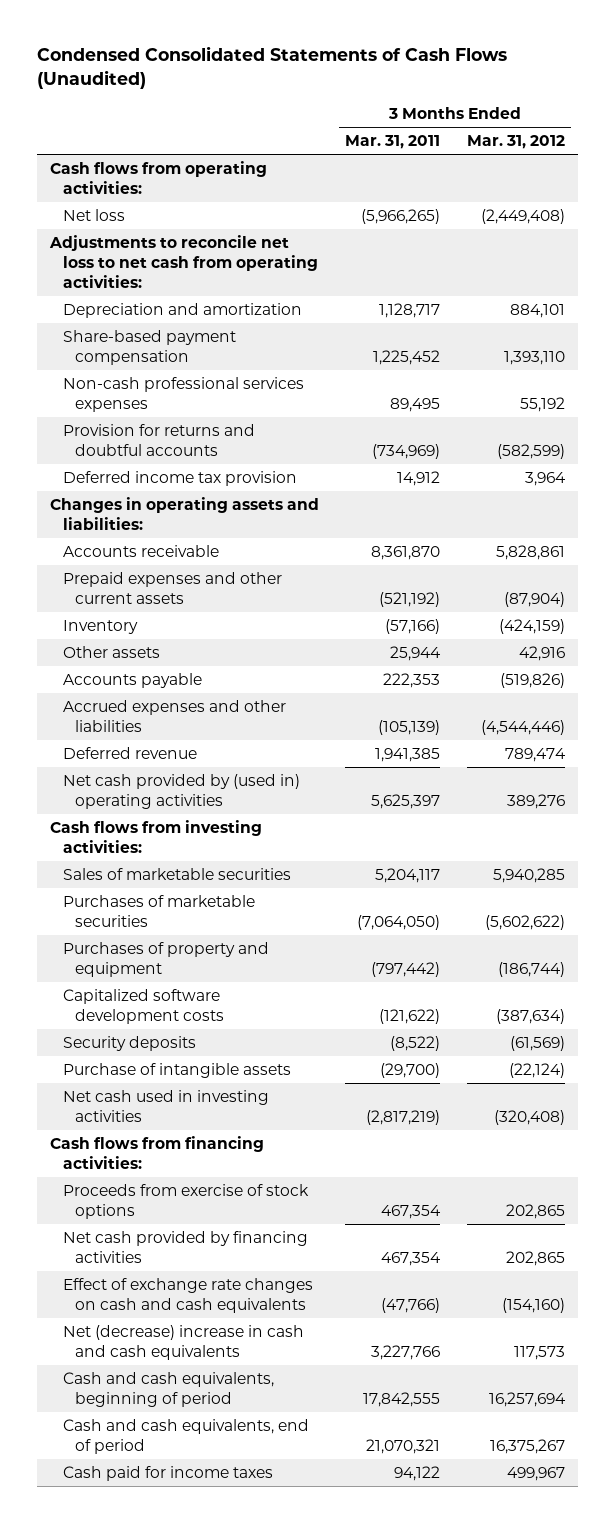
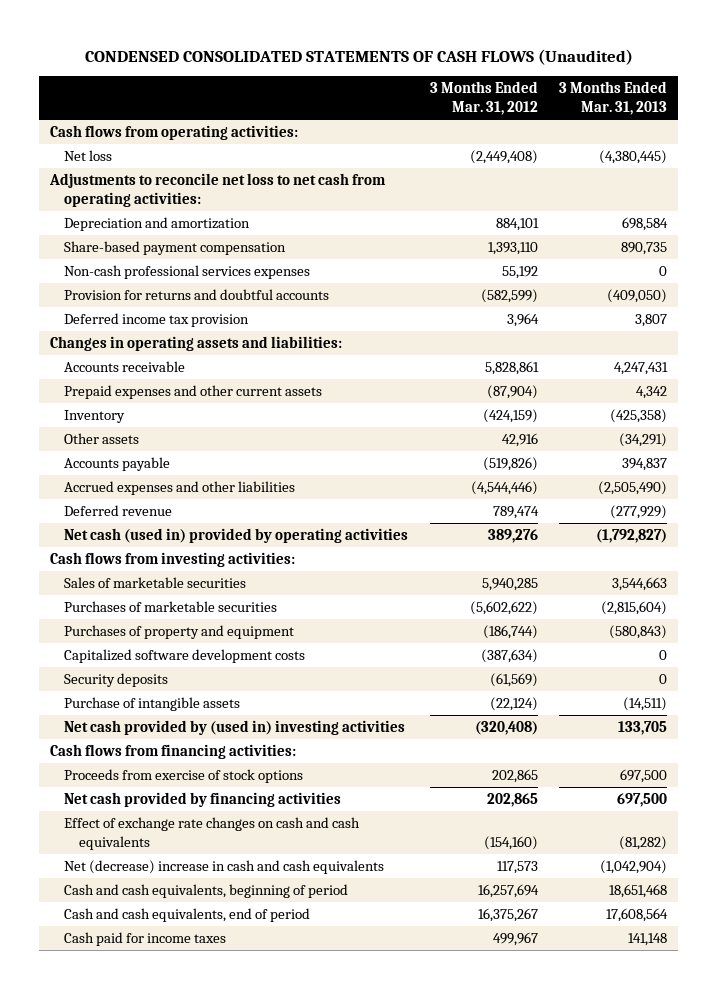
- Condensed Consolidated Statements of Cash Flows (Unaudited)
+ CONDENSED CONSOLIDATED STATEMENTS OF CASH FLOWS (Unaudited)
- | 3 Months Ended Mar. 31, 2011 | 3 Months Ended Mar. 31, 2012
+ | 3 Months Ended Mar. 31, 2012 | 3 Months Ended Mar. 31, 2013
- Net cash provided by (used in) operating activities | 5,625,397 | 389,276
+ Net cash (used in) provided by operating activities | 389,276 | (1,792,827)
- Net cash used in investing activities | (2,817,219) | (320,408)
+ Net cash provided by (used in) investing activities | (320,408) | 133,705

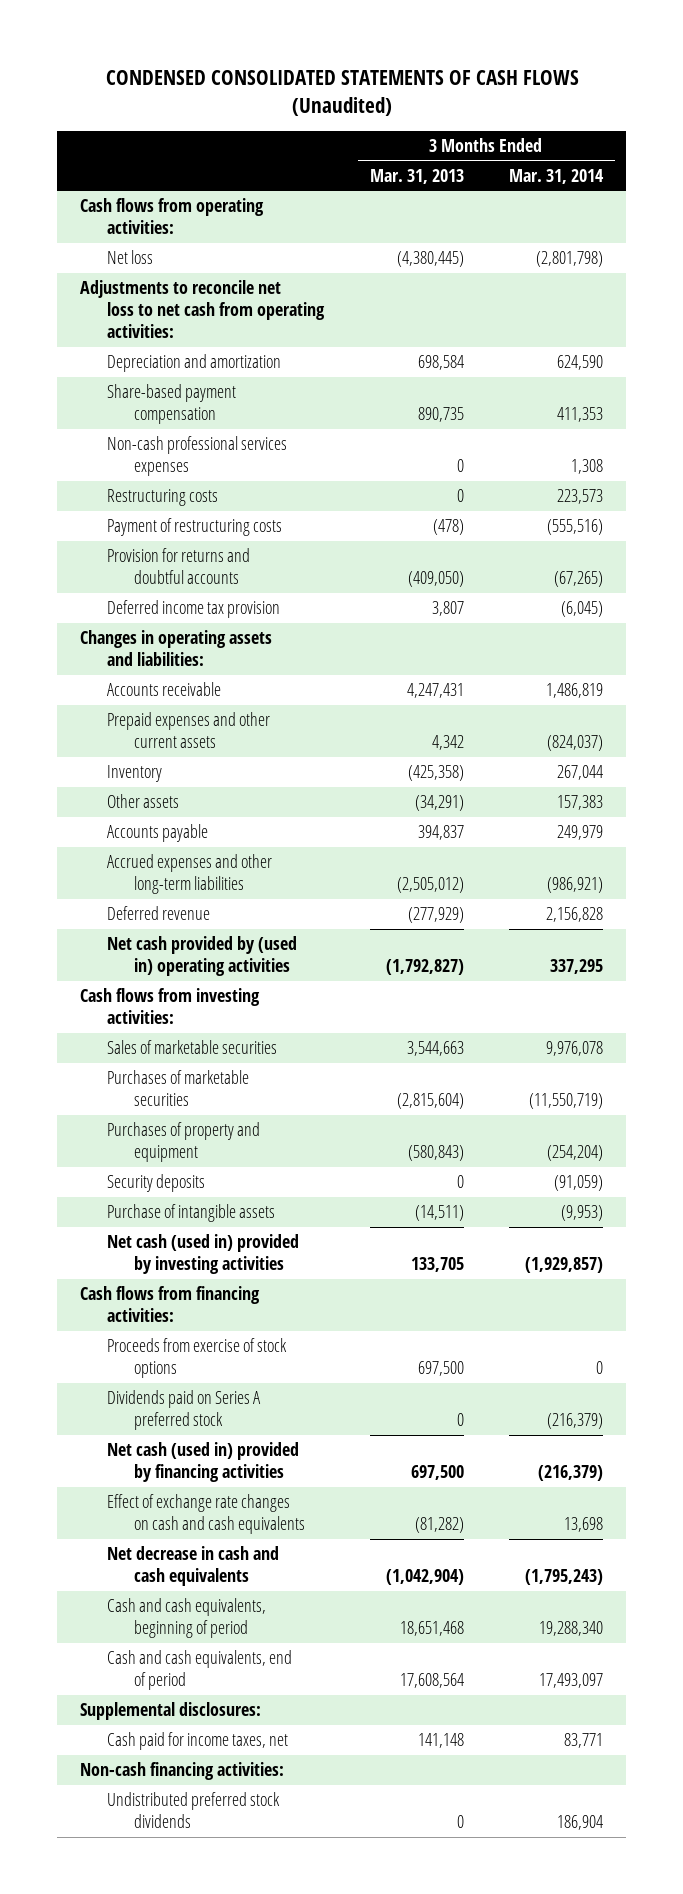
- | 3 Months Ended Mar. 31, 2012 | 3 Months Ended Mar. 31, 2013
+ | 3 Months Ended Mar. 31, 2013 | 3 Months Ended Mar. 31, 2014
+ Restructuring costs | 0 | 223,573
+ Payment of restructuring costs | (478) | (555,516)
- Accrued expenses and other liabilities | (4,544,446) | (2,505,490)
+ Accrued expenses and other long-term liabilities | (2,505,012) | (986,921)
- Net cash (used in) provided by operating activities | 389,276 | (1,792,827)
+ Net cash provided by (used in) operating activities | (1,792,827) | 337,295
- Capitalized software development costs | (387,634) | 0
- Net cash provided by (used in) investing activities | (320,408) | 133,705
+ Net cash (used in) provided by investing activities | 133,705 | (1,929,857)
- Net cash provided by financing activities | 202,865 | 697,500
+ Dividends paid on Series A preferred stock | 0 | (216,379)
+ Net cash (used in) provided by financing activities | 697,500 | (216,379)
- Net (decrease) increase in cash and cash equivalents | 117,573 | (1,042,904)
+ Net decrease in cash and cash equivalents | (1,042,904) | (1,795,243)
- Cash paid for income taxes | 499,967 | 141,148
+ Supplemental disclosures:
+ Cash paid for income taxes, net | 141,148 | 83,771
+ Non-cash financing activities:
+ Undistributed preferred stock dividends | 0 | 186,904

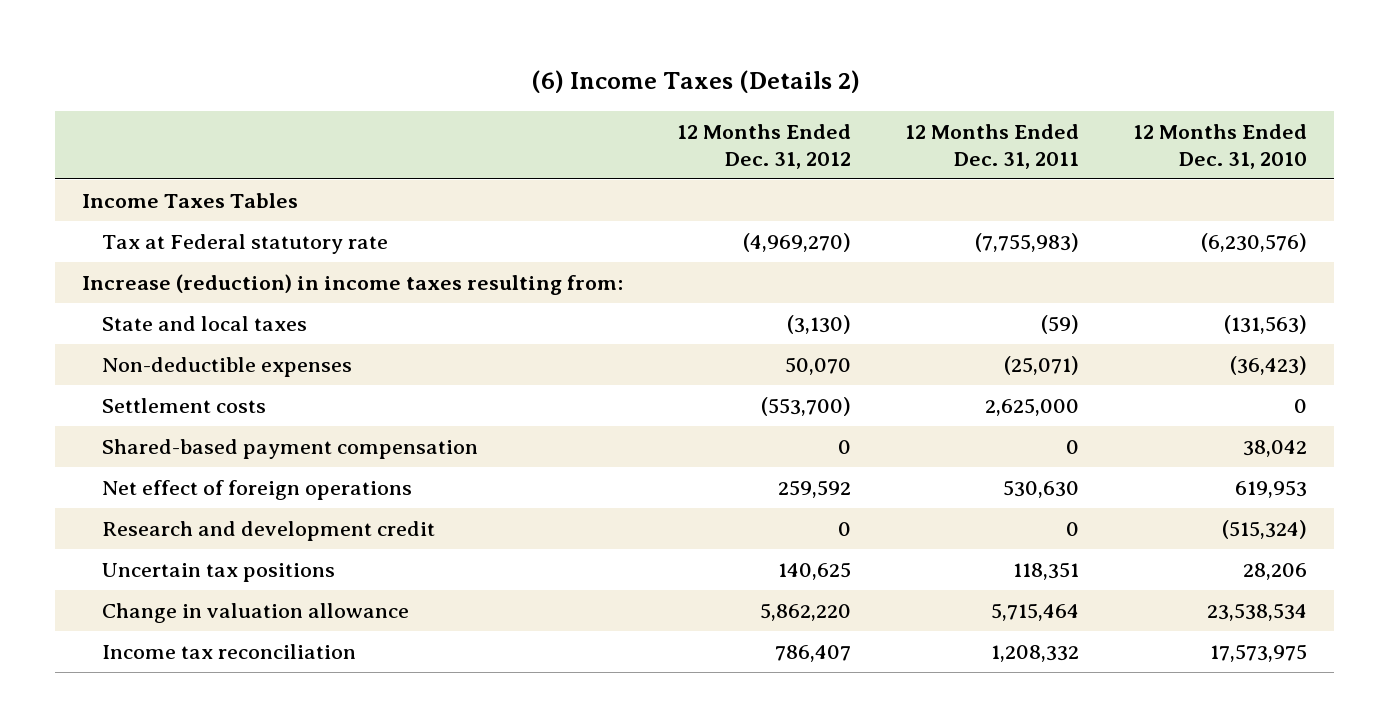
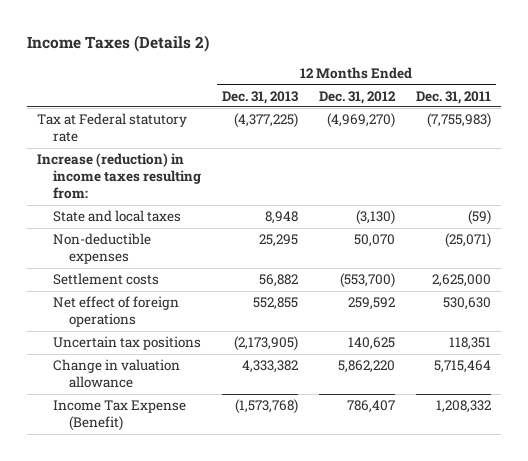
- (6) Income Taxes (Details 2)
+ Income Taxes (Details 2)
- | 12 Months Ended Dec. 31, 2012 | 12 Months Ended Dec. 31, 2011 | 12 Months Ended Dec. 31, 2010
+ | 12 Months Ended Dec. 31, 2013 | 12 Months Ended Dec. 31, 2012 | 12 Months Ended Dec. 31, 2011
- Income Taxes Tables
- Shared-based payment compensation | 0 | 0 | 38,042
- Research and development credit | 0 | 0 | (515,324)
- Income tax reconciliation | 786,407 | 1,208,332 | 17,573,975
+ Income Tax Expense (Benefit) | (1,573,768) | 786,407 | 1,208,332

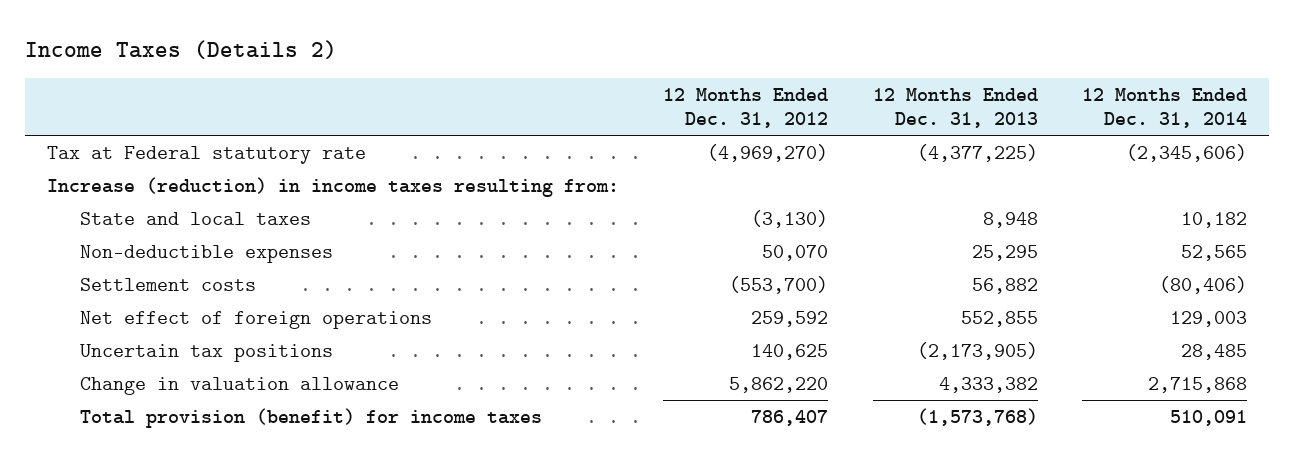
- | 12 Months Ended Dec. 31, 2013 | 12 Months Ended Dec. 31, 2012 | 12 Months Ended Dec. 31, 2011
+ | 12 Months Ended Dec. 31, 2012 | 12 Months Ended Dec. 31, 2013 | 12 Months Ended Dec. 31, 2014
- Income Tax Expense (Benefit) | (1,573,768) | 786,407 | 1,208,332
+ Total provision (benefit) for income taxes | 786,407 | (1,573,768) | 510,091

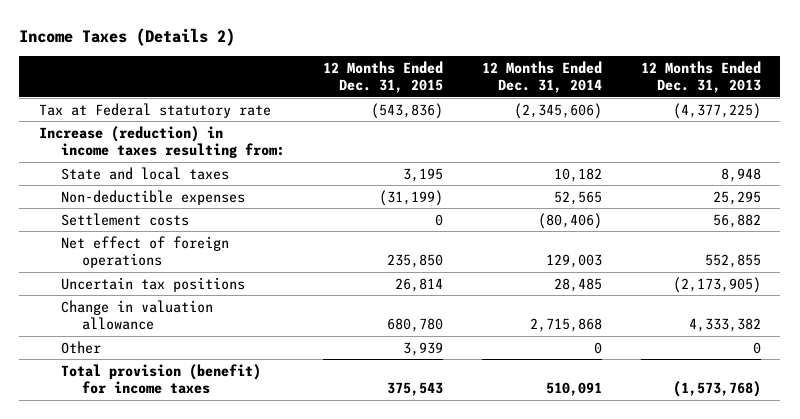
- | 12 Months Ended Dec. 31, 2012 | 12 Months Ended Dec. 31, 2013 | 12 Months Ended Dec. 31, 2014
+ | 12 Months Ended Dec. 31, 2015 | 12 Months Ended Dec. 31, 2014 | 12 Months Ended Dec. 31, 2013
+ Other | 3,939 | 0 | 0

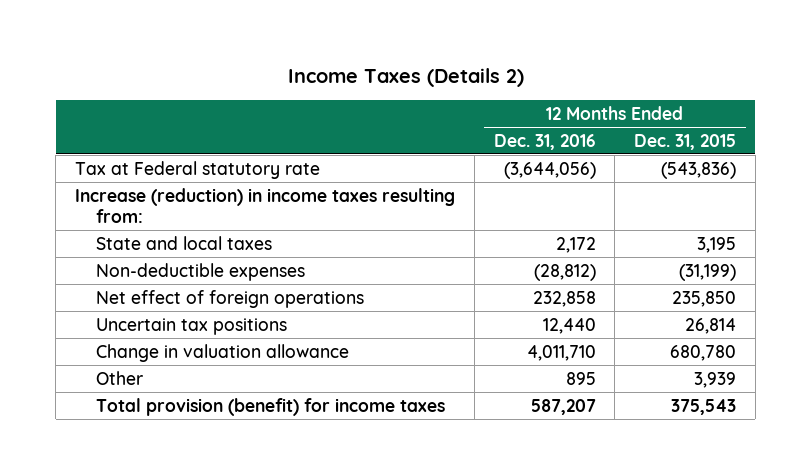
- | 12 Months Ended Dec. 31, 2015 | 12 Months Ended Dec. 31, 2014 | 12 Months Ended Dec. 31, 2013
+ | 12 Months Ended Dec. 31, 2016 | 12 Months Ended Dec. 31, 2015
- Settlement costs | 0 | (80,406) | 56,882

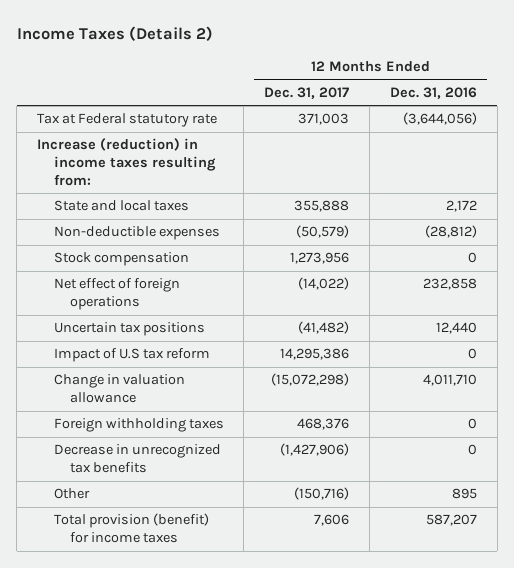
- | 12 Months Ended Dec. 31, 2016 | 12 Months Ended Dec. 31, 2015
+ | 12 Months Ended Dec. 31, 2017 | 12 Months Ended Dec. 31, 2016
+ Stock compensation | 1,273,956 | 0
+ Impact of U.S tax reform | 14,295,386 | 0
+ Foreign withholding taxes | 468,376 | 0
+ Decrease in unrecognized tax benefits | (1,427,906) | 0

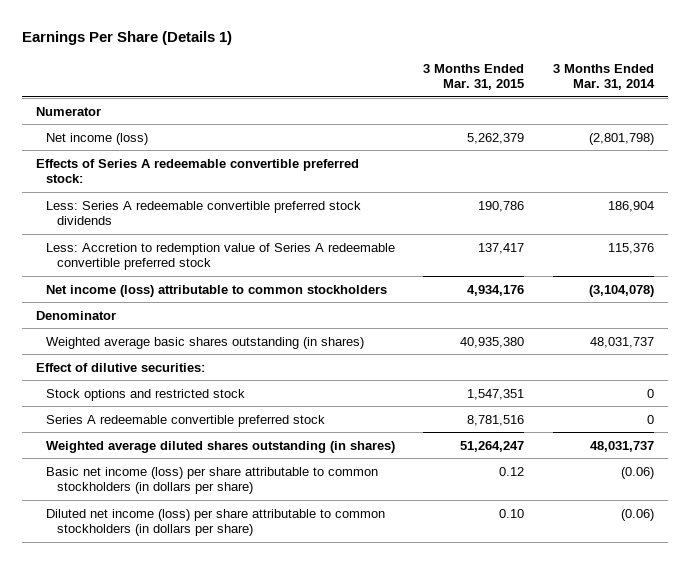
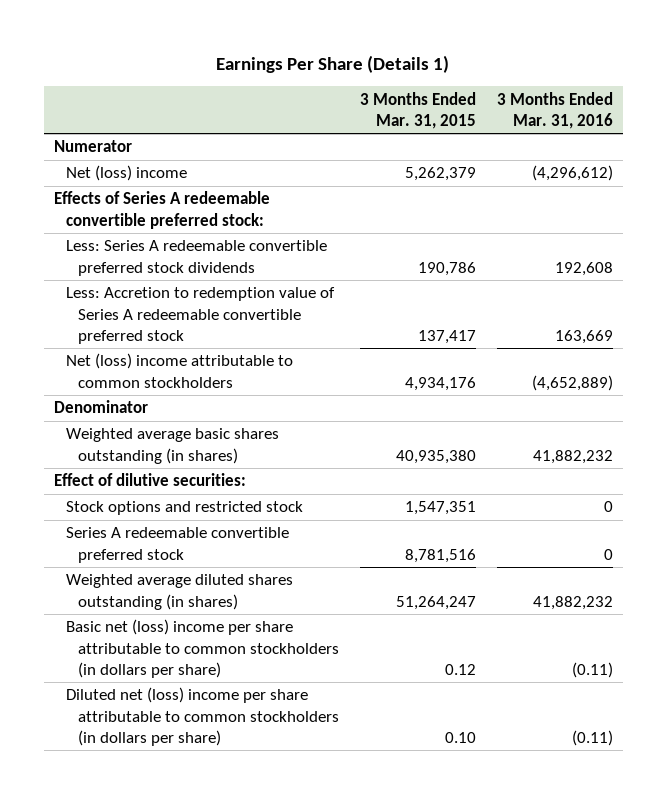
- | 3 Months Ended Mar. 31, 2015 | 3 Months Ended Mar. 31, 2014
+ | 3 Months Ended Mar. 31, 2015 | 3 Months Ended Mar. 31, 2016
- Net income (loss) | 5,262,379 | (2,801,798)
+ Net (loss) income | 5,262,379 | (4,296,612)
- Net income (loss) attributable to common stockholders | 4,934,176 | (3,104,078)
+ Net (loss) income attributable to common stockholders | 4,934,176 | (4,652,889)
- Basic net income (loss) per share attributable to common stockholders (in dollars per share) | 0.12 | (0.06)
- Diluted net income (loss) per share attributable to common stockholders (in dollars per share) | 0.10 | (0.06)
+ Basic net (loss) income per share attributable to common stockholders (in dollars per share) | 0.12 | (0.11)
+ Diluted net (loss) income per share attributable to common stockholders (in dollars per share) | 0.10 | (0.11)

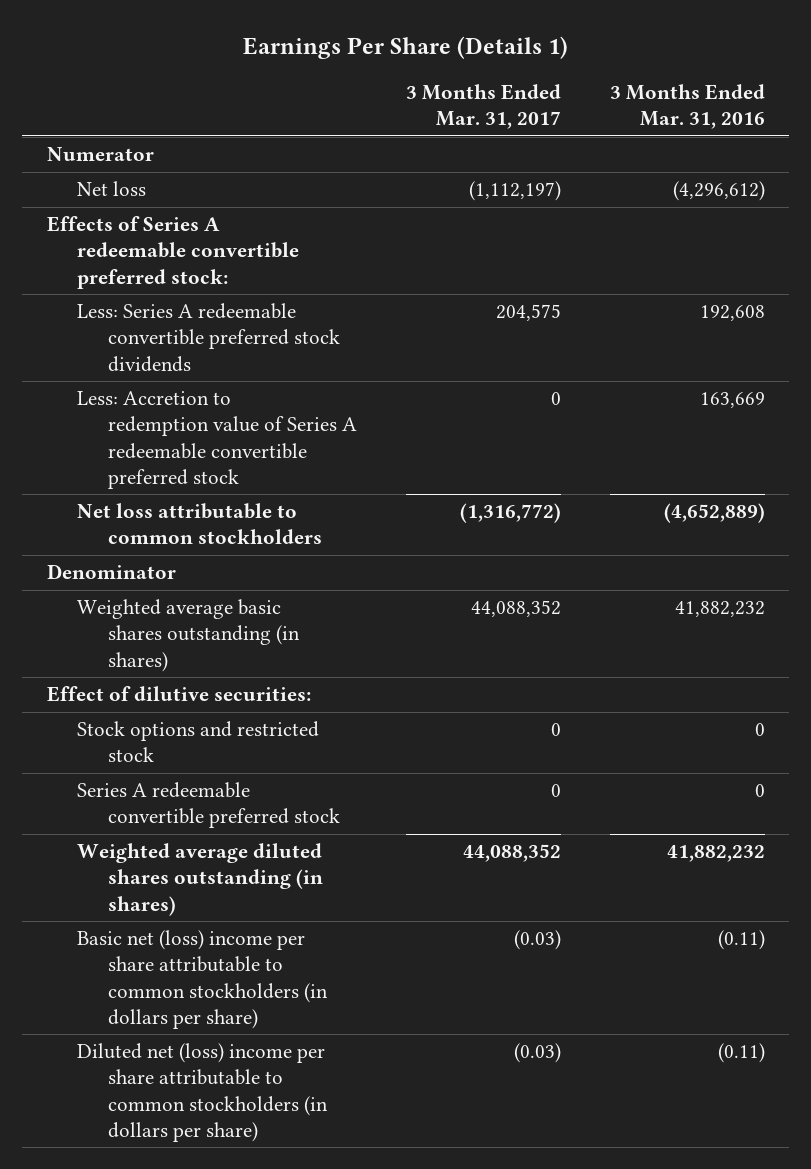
- | 3 Months Ended Mar. 31, 2015 | 3 Months Ended Mar. 31, 2016
+ | 3 Months Ended Mar. 31, 2017 | 3 Months Ended Mar. 31, 2016
- Net (loss) income | 5,262,379 | (4,296,612)
+ Net loss | (1,112,197) | (4,296,612)
- Net (loss) income attributable to common stockholders | 4,934,176 | (4,652,889)
+ Net loss attributable to common stockholders | (1,316,772) | (4,652,889)

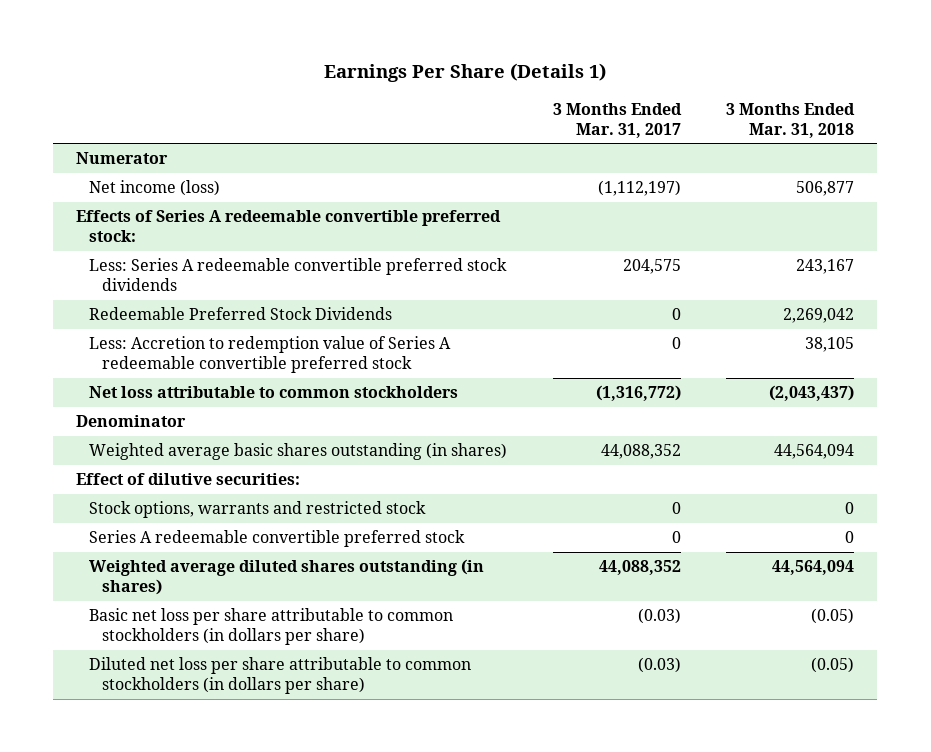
- | 3 Months Ended Mar. 31, 2017 | 3 Months Ended Mar. 31, 2016
+ | 3 Months Ended Mar. 31, 2017 | 3 Months Ended Mar. 31, 2018
- Net loss | (1,112,197) | (4,296,612)
+ Net income (loss) | (1,112,197) | 506,877
+ Redeemable Preferred Stock Dividends | 0 | 2,269,042
- Stock options and restricted stock | 0 | 0
+ Stock options, warrants and restricted stock | 0 | 0
- Basic net (loss) income per share attributable to common stockholders (in dollars per share) | (0.03) | (0.11)
- Diluted net (loss) income per share attributable to common stockholders (in dollars per share) | (0.03) | (0.11)
+ Basic net loss per share attributable to common stockholders (in dollars per share) | (0.03) | (0.05)
+ Diluted net loss per share attributable to common stockholders (in dollars per share) | (0.03) | (0.05)

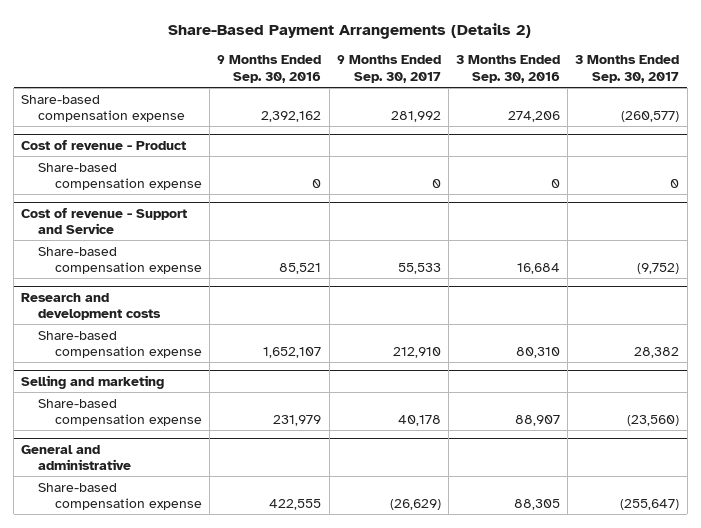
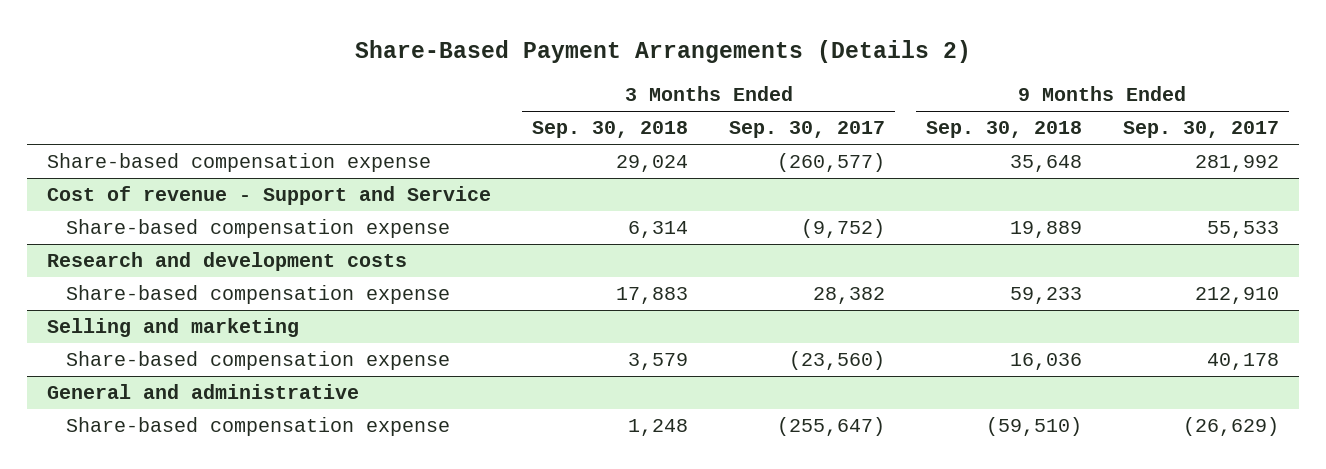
- | 9 Months Ended Sep. 30, 2016 | 9 Months Ended Sep. 30, 2017 | 3 Months Ended Sep. 30, 2016 | 3 Months Ended Sep. 30, 2017
+ | 3 Months Ended Sep. 30, 2018 | 3 Months Ended Sep. 30, 2017 | 9 Months Ended Sep. 30, 2018 | 9 Months Ended Sep. 30, 2017
- Cost of revenue - Product
- Share-based compensation expense | 0 | 0 | 0 | 0

